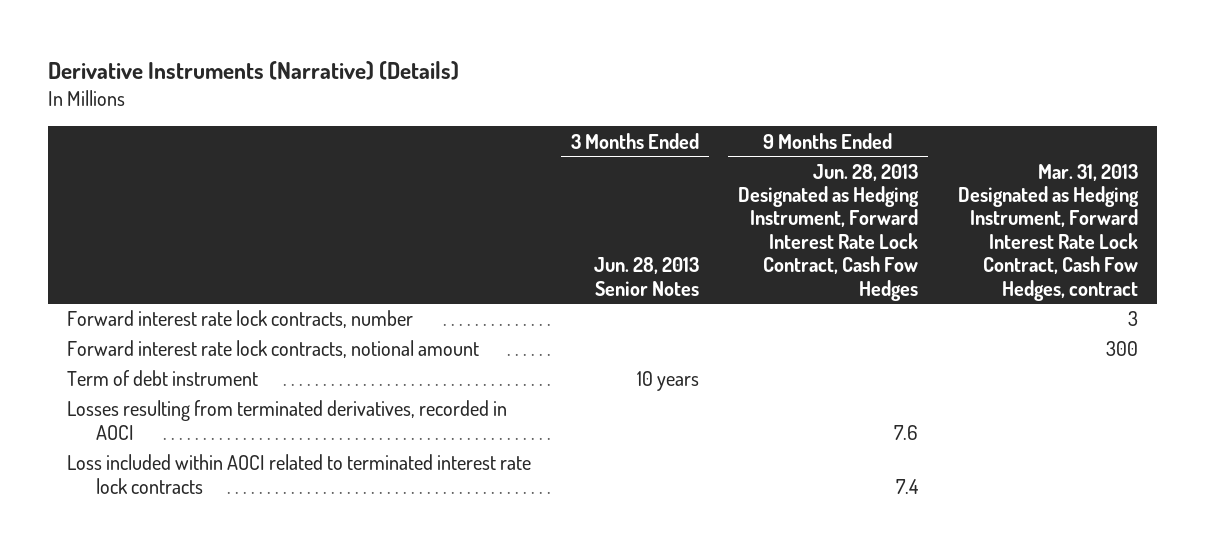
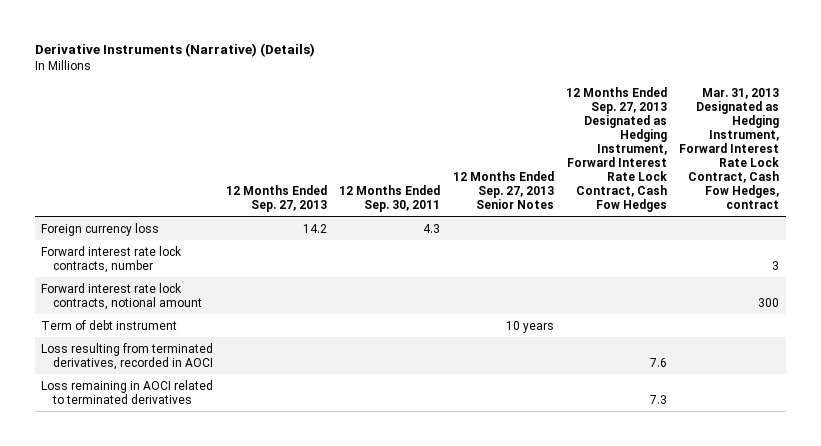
- | 3 Months Ended Jun. 28, 2013 Senior Notes | 9 Months Ended Jun. 28, 2013 Designated as Hedging Instrument, Forward Interest Rate Lock Contract, Cash Fow Hedges | Mar. 31, 2013 Designated as Hedging Instrument, Forward Interest Rate Lock Contract, Cash Fow Hedges, contract
+ | 12 Months Ended Sep. 27, 2013 | 12 Months Ended Sep. 30, 2011 | 12 Months Ended Sep. 27, 2013 Senior Notes | 12 Months Ended Sep. 27, 2013 Designated as Hedging Instrument, Forward Interest Rate Lock Contract, Cash Fow Hedges | Mar. 31, 2013 Designated as Hedging Instrument, Forward Interest Rate Lock Contract, Cash Fow Hedges, contract
+ Foreign currency loss | 14.2 | 4.3 | | |
- Losses resulting from terminated derivatives, recorded in AOCI | | 7.6 |
- Loss included within AOCI related to terminated interest rate lock contracts | | 7.4 |
+ Loss resulting from terminated derivatives, recorded in AOCI | | | | 7.6 |
+ Loss remaining in AOCI related to terminated derivatives | | | | 7.3 |

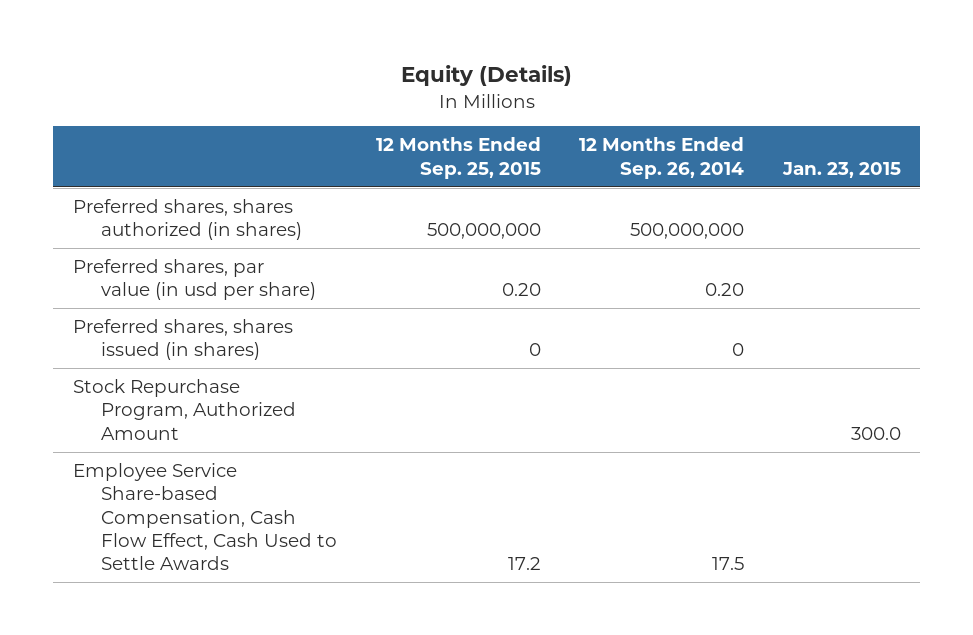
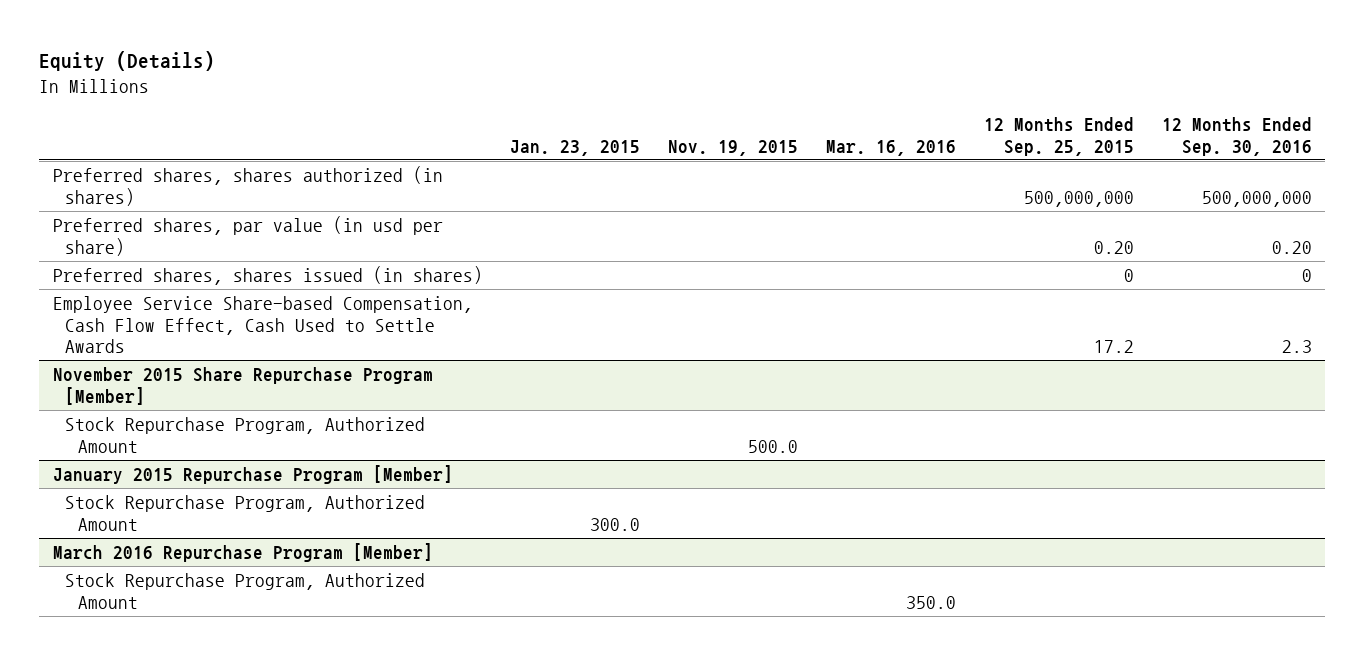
- | 12 Months Ended Sep. 25, 2015 | 12 Months Ended Sep. 26, 2014 | Jan. 23, 2015
+ | Jan. 23, 2015 | Nov. 19, 2015 | Mar. 16, 2016 | 12 Months Ended Sep. 25, 2015 | 12 Months Ended Sep. 30, 2016
- Stock Repurchase Program, Authorized Amount | | | 300.0
+ November 2015 Share Repurchase Program [Member]
+ Stock Repurchase Program, Authorized Amount | | 500.0 | | |
+ January 2015 Repurchase Program [Member]
+ Stock Repurchase Program, Authorized Amount | 300.0 | | | |
+ March 2016 Repurchase Program [Member]
+ Stock Repurchase Program, Authorized Amount | | | 350.0 | |

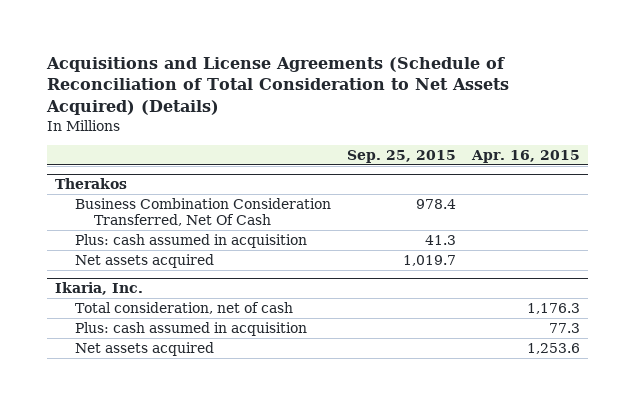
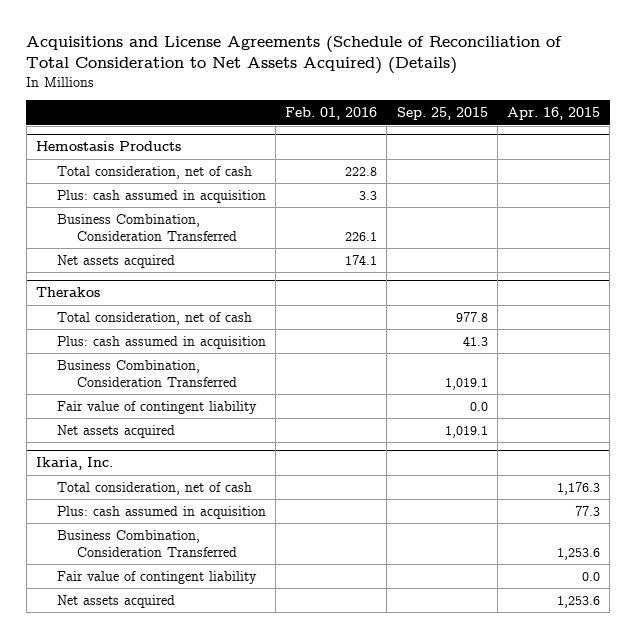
- | Sep. 25, 2015 | Apr. 16, 2015
+ | Feb. 01, 2016 | Sep. 25, 2015 | Apr. 16, 2015
+ Hemostasis Products
+ Total consideration, net of cash | 222.8 | |
+ Plus: cash assumed in acquisition | 3.3 | |
+ Business Combination, Consideration Transferred | 226.1 | |
+ Net assets acquired | 174.1 | |
@ Therakos
- Business Combination Consideration Transferred, Net Of Cash | 978.4 |
+ Total consideration, net of cash | | 977.8 |
- Net assets acquired | 1,019.7 |
+ Business Combination, Consideration Transferred | | 1,019.1 |
+ Fair value of contingent liability | | 0.0 |
+ Net assets acquired | | 1,019.1 |
@ Ikaria, Inc.
+ Business Combination, Consideration Transferred | | | 1,253.6
+ Fair value of contingent liability | | | 0.0

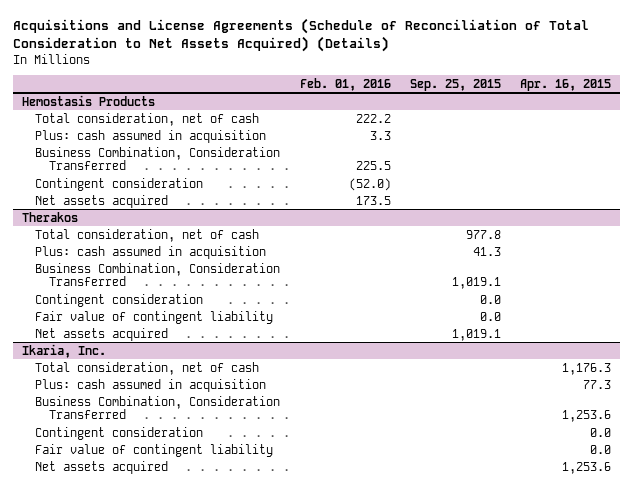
@ Hemostasis Products
- Total consideration, net of cash | 222.8 | |
+ Total consideration, net of cash | 222.2 | |
- Business Combination, Consideration Transferred | 226.1 | |
- Net assets acquired | 174.1 | |
+ Business Combination, Consideration Transferred | 225.5 | |
+ Contingent consideration | (52.0) | |
+ Net assets acquired | 173.5 | |
@ Therakos
+ Contingent consideration | | 0.0 |
@ Ikaria, Inc.
+ Contingent consideration | | | 0.0

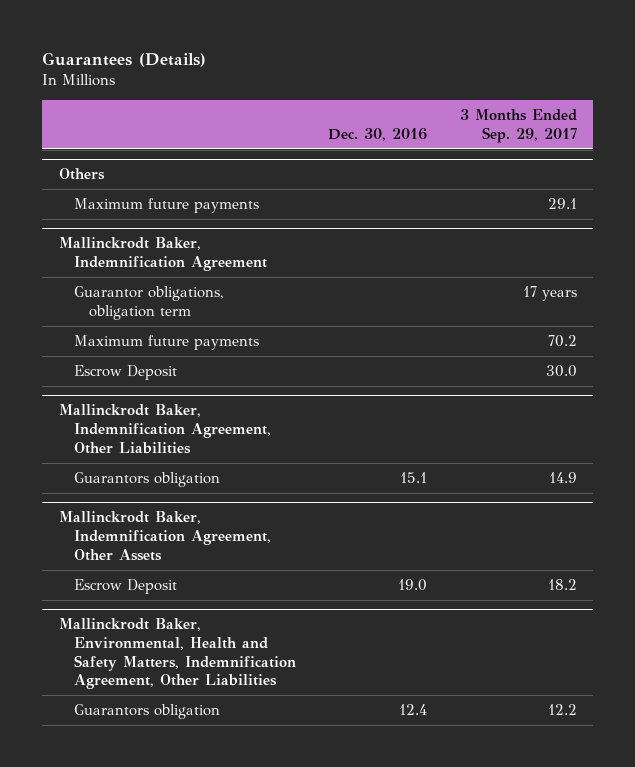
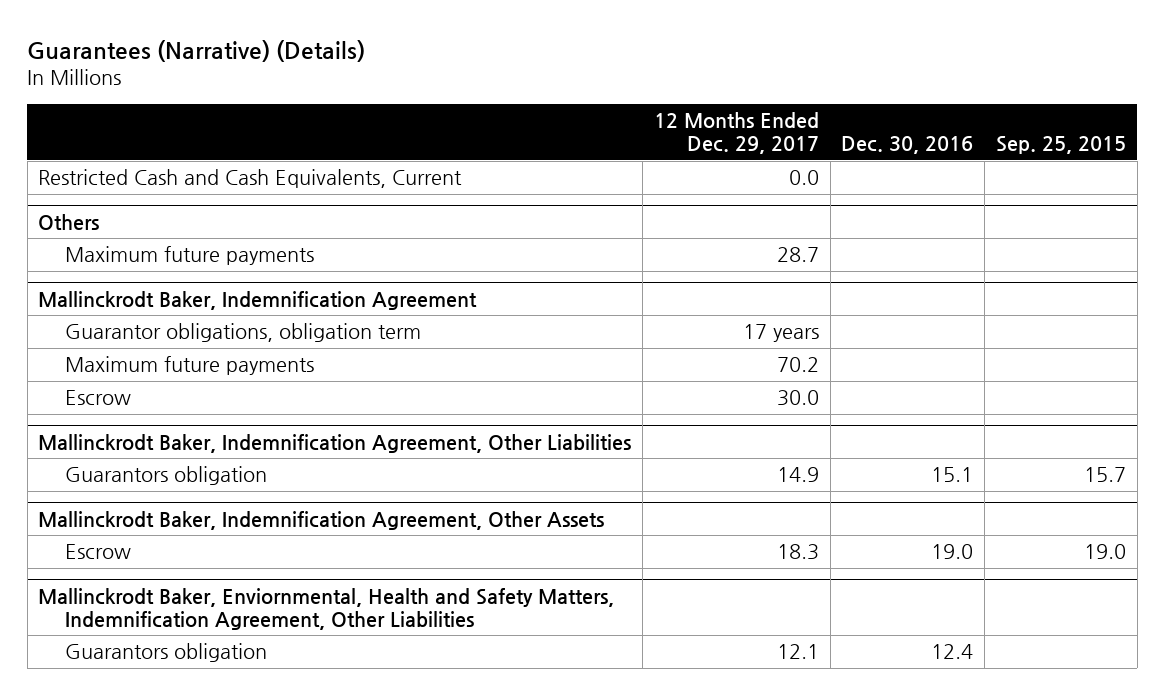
- Guarantees (Details)
+ Guarantees (Narrative) (Details)
- | Dec. 30, 2016 | 3 Months Ended Sep. 29, 2017
+ | 12 Months Ended Dec. 29, 2017 | Dec. 30, 2016 | Sep. 25, 2015
+ Restricted Cash and Cash Equivalents, Current | 0.0 | |
@ Mallinckrodt Baker, Indemnification Agreement
- Escrow Deposit | | 30.0
+ Escrow | 30.0 | |
@ Mallinckrodt Baker, Indemnification Agreement, Other Assets
- Escrow Deposit | 19.0 | 18.2
- Mallinckrodt Baker, Environmental, Health and Safety Matters, Indemnification Agreement, Other Liabilities
@ Mallinckrodt Baker, Indemnification Agreement, Other Assets
+ Escrow | 18.3 | 19.0 | 19.0
+ Mallinckrodt Baker, Enviornmental, Health and Safety Matters, Indemnification Agreement, Other Liabilities

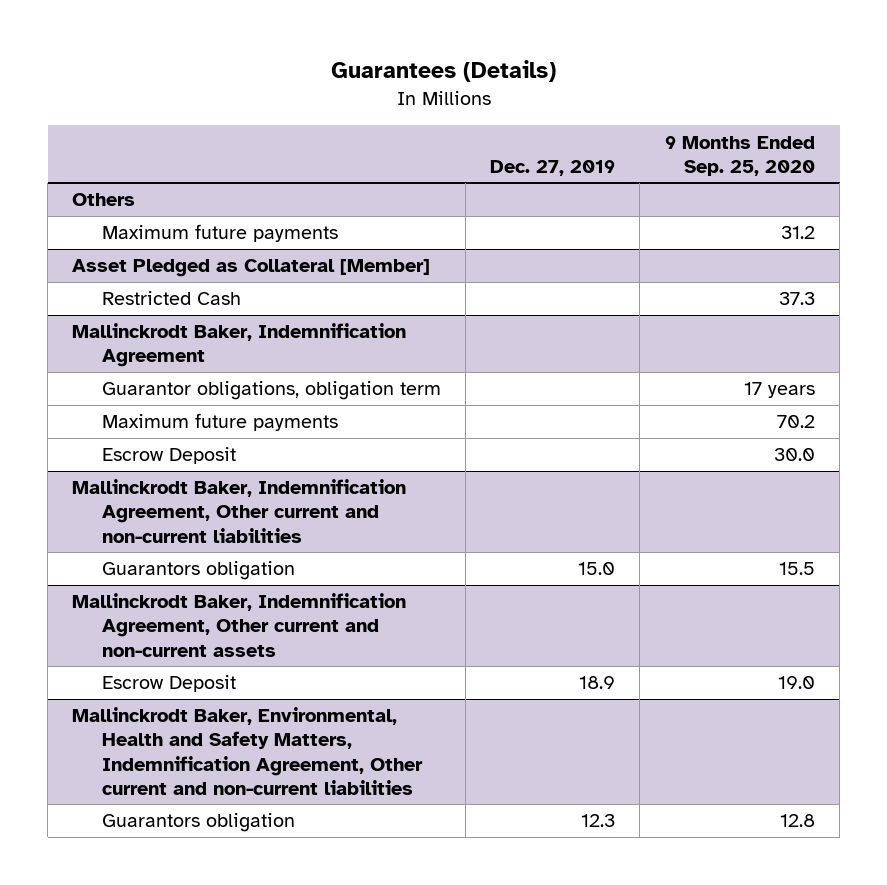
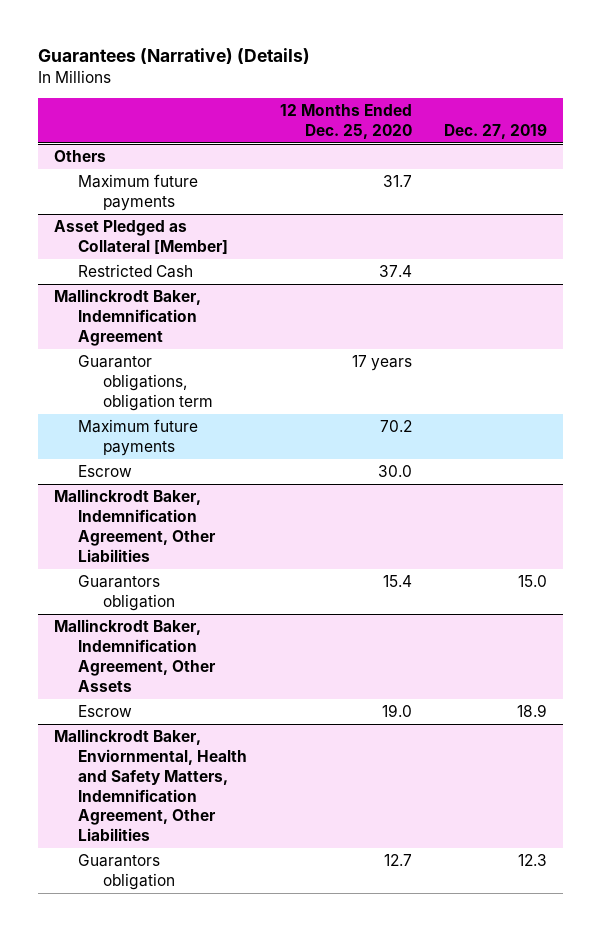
- Guarantees (Details)
+ Guarantees (Narrative) (Details)
- | Dec. 27, 2019 | 9 Months Ended Sep. 25, 2020
+ | 12 Months Ended Dec. 25, 2020 | Dec. 27, 2019
@ Mallinckrodt Baker, Indemnification Agreement
- Escrow Deposit | | 30.0
- Mallinckrodt Baker, Indemnification Agreement, Other current and non-current liabilities
@ Mallinckrodt Baker, Indemnification Agreement
+ Escrow | 30.0 |
+ Mallinckrodt Baker, Indemnification Agreement, Other Liabilities
- Mallinckrodt Baker, Indemnification Agreement, Other current and non-current assets
- Escrow Deposit | 18.9 | 19.0
- Mallinckrodt Baker, Environmental, Health and Safety Matters, Indemnification Agreement, Other current and non-current liabilities
+ Mallinckrodt Baker, Indemnification Agreement, Other Assets
+ Escrow | 19.0 | 18.9
+ Mallinckrodt Baker, Enviornmental, Health and Safety Matters, Indemnification Agreement, Other Liabilities

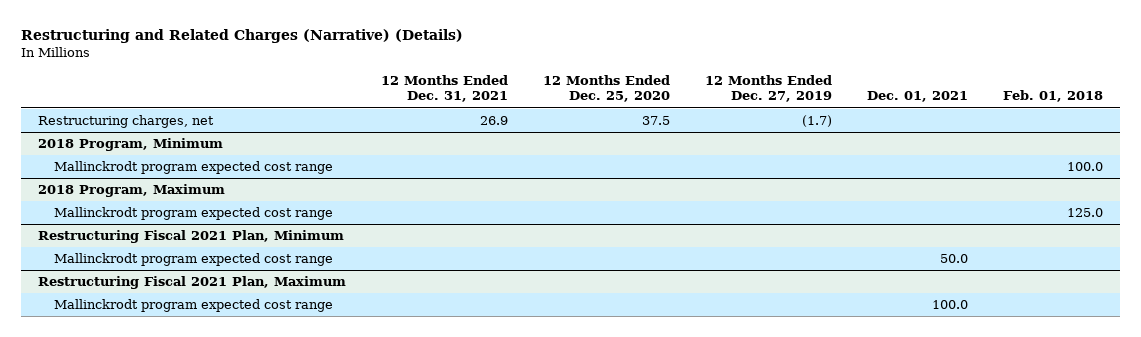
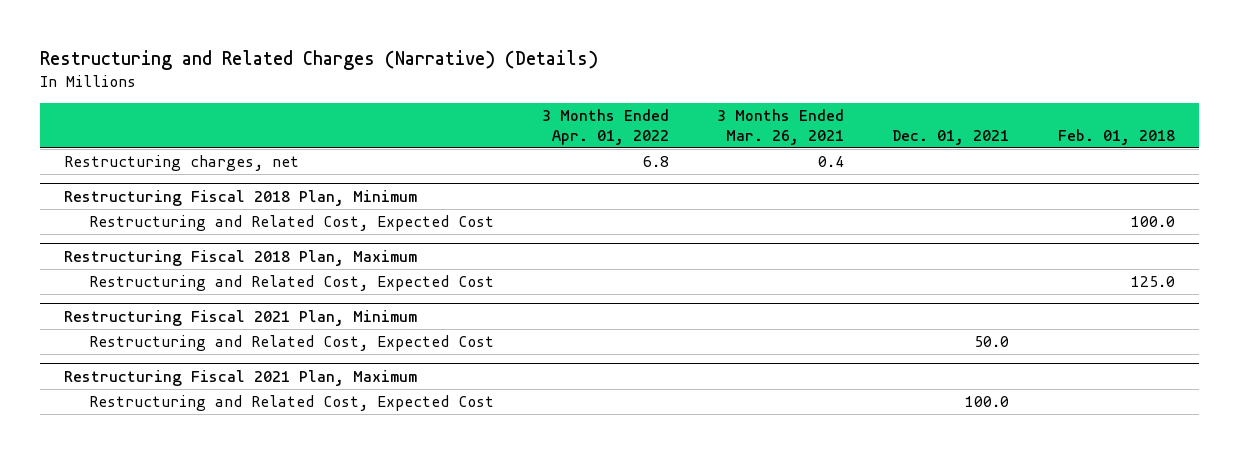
- | 12 Months Ended Dec. 31, 2021 | 12 Months Ended Dec. 25, 2020 | 12 Months Ended Dec. 27, 2019 | Dec. 01, 2021 | Feb. 01, 2018
+ | 3 Months Ended Apr. 01, 2022 | 3 Months Ended Mar. 26, 2021 | Dec. 01, 2021 | Feb. 01, 2018
- 2018 Program, Minimum
- Mallinckrodt program expected cost range | | | | | 100.0
- 2018 Program, Maximum
- Mallinckrodt program expected cost range | | | | | 125.0
+ Restructuring Fiscal 2018 Plan, Minimum
+ Restructuring and Related Cost, Expected Cost | | | | 100.0
+ Restructuring Fiscal 2018 Plan, Maximum
+ Restructuring and Related Cost, Expected Cost | | | | 125.0
@ Restructuring Fiscal 2021 Plan, Minimum
- Mallinckrodt program expected cost range | | | | 50.0 |
+ Restructuring and Related Cost, Expected Cost | | | 50.0 |
@ Restructuring Fiscal 2021 Plan, Maximum
- Mallinckrodt program expected cost range | | | | 100.0 |
+ Restructuring and Related Cost, Expected Cost | | | 100.0 |

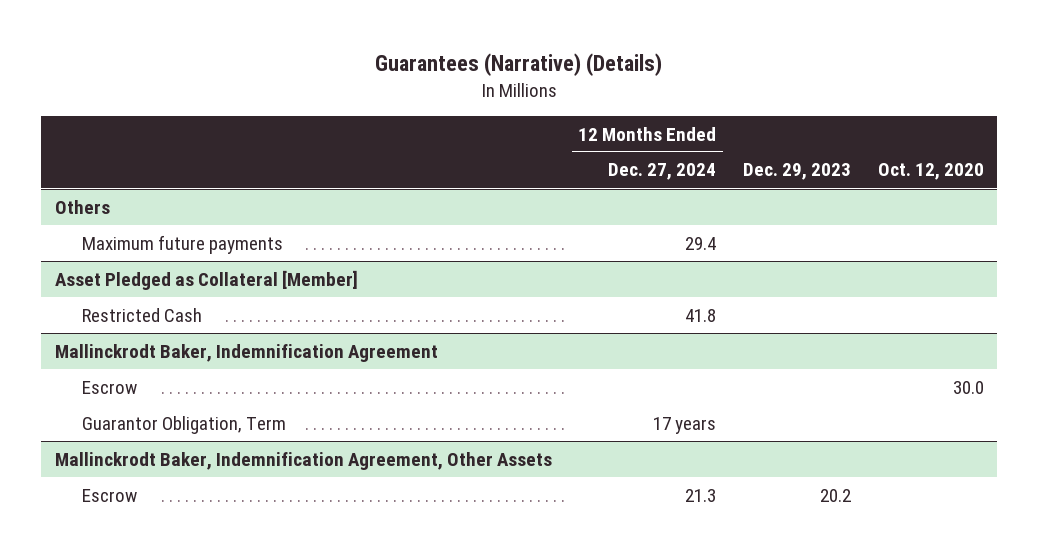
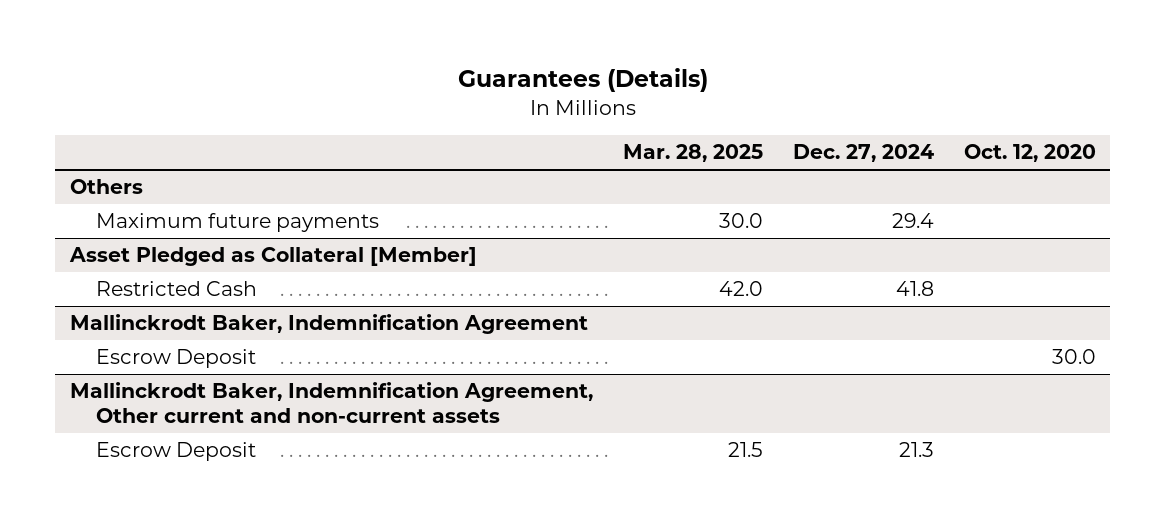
- Guarantees (Narrative) (Details)
+ Guarantees (Details)
- | 12 Months Ended Dec. 27, 2024 | Dec. 29, 2023 | Oct. 12, 2020
+ | Mar. 28, 2025 | Dec. 27, 2024 | Oct. 12, 2020
@ Mallinckrodt Baker, Indemnification Agreement
- Escrow | | | 30.0
- Guarantor Obligation, Term | 17 years | |
- Mallinckrodt Baker, Indemnification Agreement, Other Assets
- Escrow | 21.3 | 20.2 |
@ Mallinckrodt Baker, Indemnification Agreement
+ Escrow Deposit | | | 30.0
+ Mallinckrodt Baker, Indemnification Agreement, Other current and non-current assets
+ Escrow Deposit | 21.5 | 21.3 |

